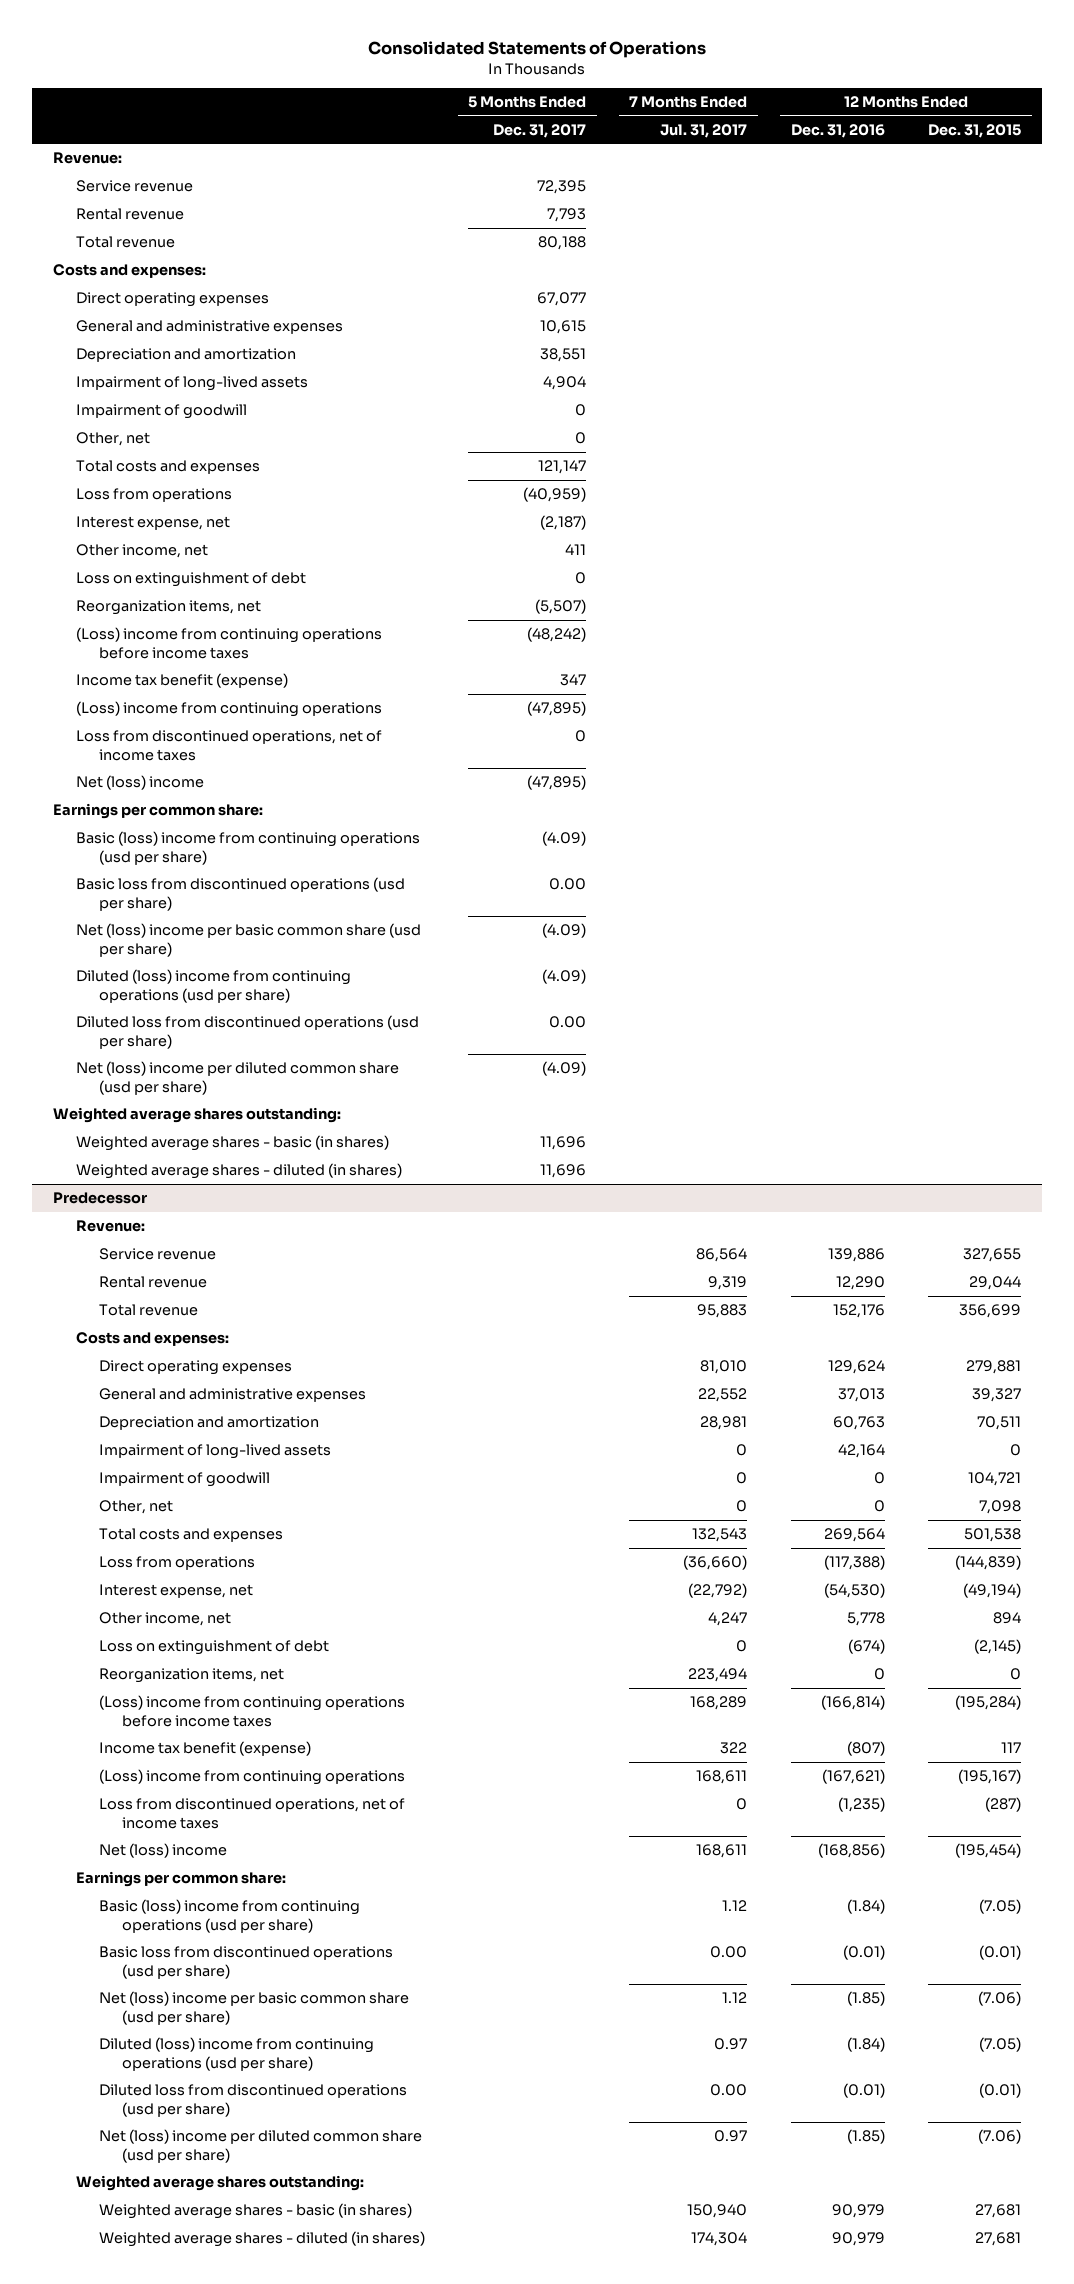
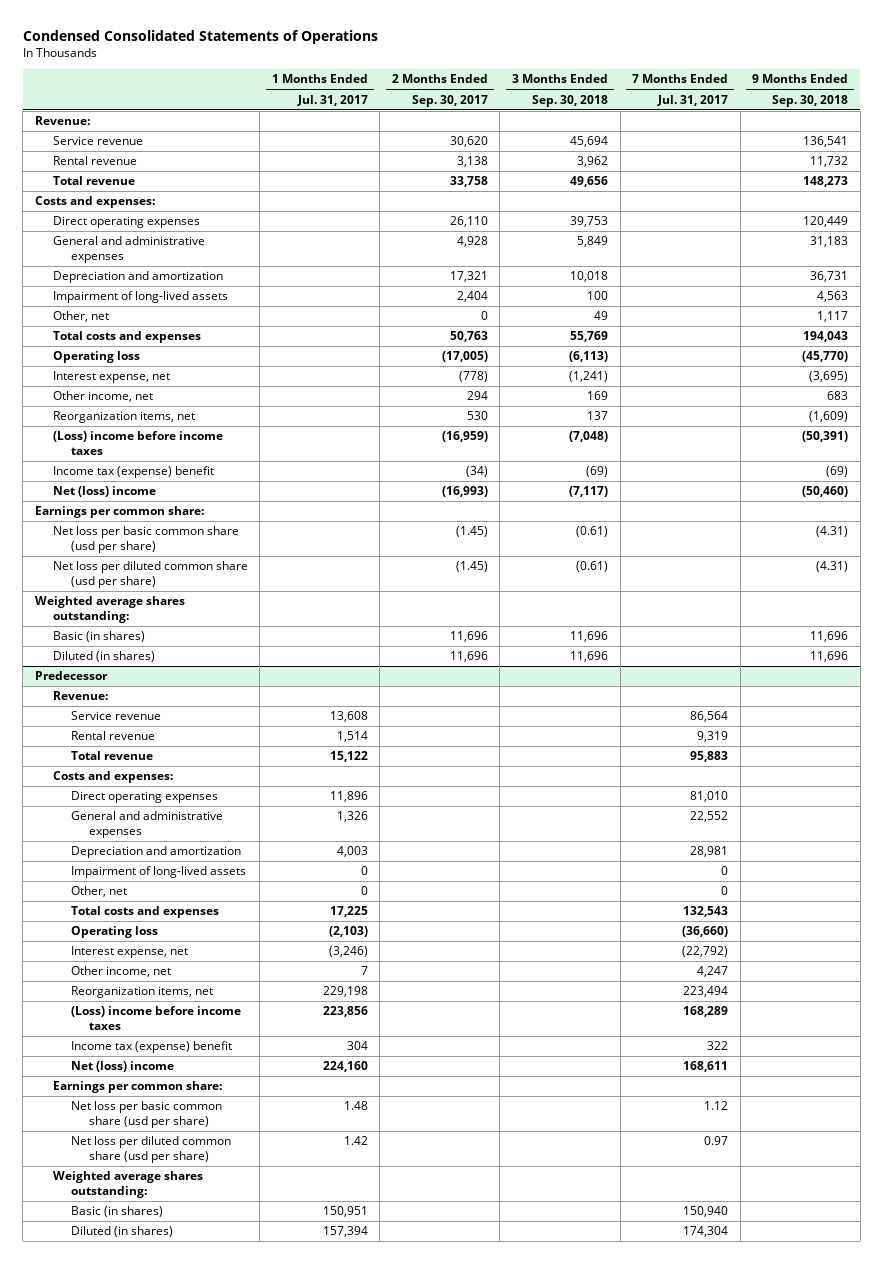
- Consolidated Statements of Operations
+ Condensed Consolidated Statements of Operations
- | 5 Months Ended Dec. 31, 2017 | 7 Months Ended Jul. 31, 2017 | 12 Months Ended Dec. 31, 2016 | 12 Months Ended Dec. 31, 2015
+ | 1 Months Ended Jul. 31, 2017 | 2 Months Ended Sep. 30, 2017 | 3 Months Ended Sep. 30, 2018 | 7 Months Ended Jul. 31, 2017 | 9 Months Ended Sep. 30, 2018
- Impairment of goodwill | 0 | | |
- Loss from operations | (40,959) | | |
+ Operating loss | | (17,005) | (6,113) | | (45,770)
- Loss on extinguishment of debt | 0 | | |
- (Loss) income from continuing operations before income taxes | (48,242) | | |
- Income tax benefit (expense) | 347 | | |
- (Loss) income from continuing operations | (47,895) | | |
- Loss from discontinued operations, net of income taxes | 0 | | |
+ (Loss) income before income taxes | | (16,959) | (7,048) | | (50,391)
+ Income tax (expense) benefit | | (34) | (69) | | (69)
- Basic (loss) income from continuing operations (usd per share) | (4.09) | | |
- Basic loss from discontinued operations (usd per share) | 0.00 | | |
- Net (loss) income per basic common share (usd per share) | (4.09) | | |
- Diluted (loss) income from continuing operations (usd per share) | (4.09) | | |
- Diluted loss from discontinued operations (usd per share) | 0.00 | | |
- Net (loss) income per diluted common share (usd per share) | (4.09) | | |
+ Net loss per basic common share (usd per share) | | (1.45) | (0.61) | | (4.31)
+ Net loss per diluted common share (usd per share) | | (1.45) | (0.61) | | (4.31)
- Weighted average shares - basic (in shares) | 11,696 | | |
- Weighted average shares - diluted (in shares) | 11,696 | | |
+ Basic (in shares) | | 11,696 | 11,696 | | 11,696
+ Diluted (in shares) | | 11,696 | 11,696 | | 11,696
@ Predecessor
- Impairment of goodwill | | 0 | 0 | 104,721
- Loss from operations | | (36,660) | (117,388) | (144,839)
+ Operating loss | (2,103) | | | (36,660) |
- Loss on extinguishment of debt | | 0 | (674) | (2,145)
- (Loss) income from continuing operations before income taxes | | 168,289 | (166,814) | (195,284)
- Income tax benefit (expense) | | 322 | (807) | 117
- (Loss) income from continuing operations | | 168,611 | (167,621) | (195,167)
- Loss from discontinued operations, net of income taxes | | 0 | (1,235) | (287)
+ (Loss) income before income taxes | 223,856 | | | 168,289 |
+ Income tax (expense) benefit | 304 | | | 322 |
- Basic (loss) income from continuing operations (usd per share) | | 1.12 | (1.84) | (7.05)
- Basic loss from discontinued operations (usd per share) | | 0.00 | (0.01) | (0.01)
- Net (loss) income per basic common share (usd per share) | | 1.12 | (1.85) | (7.06)
- Diluted (loss) income from continuing operations (usd per share) | | 0.97 | (1.84) | (7.05)
- Diluted loss from discontinued operations (usd per share) | | 0.00 | (0.01) | (0.01)
- Net (loss) income per diluted common share (usd per share) | | 0.97 | (1.85) | (7.06)
+ Net loss per basic common share (usd per share) | 1.48 | | | 1.12 |
+ Net loss per diluted common share (usd per share) | 1.42 | | | 0.97 |
- Weighted average shares - basic (in shares) | | 150,940 | 90,979 | 27,681
- Weighted average shares - diluted (in shares) | | 174,304 | 90,979 | 27,681
+ Basic (in shares) | 150,951 | | | 150,940 |
+ Diluted (in shares) | 157,394 | | | 174,304 |

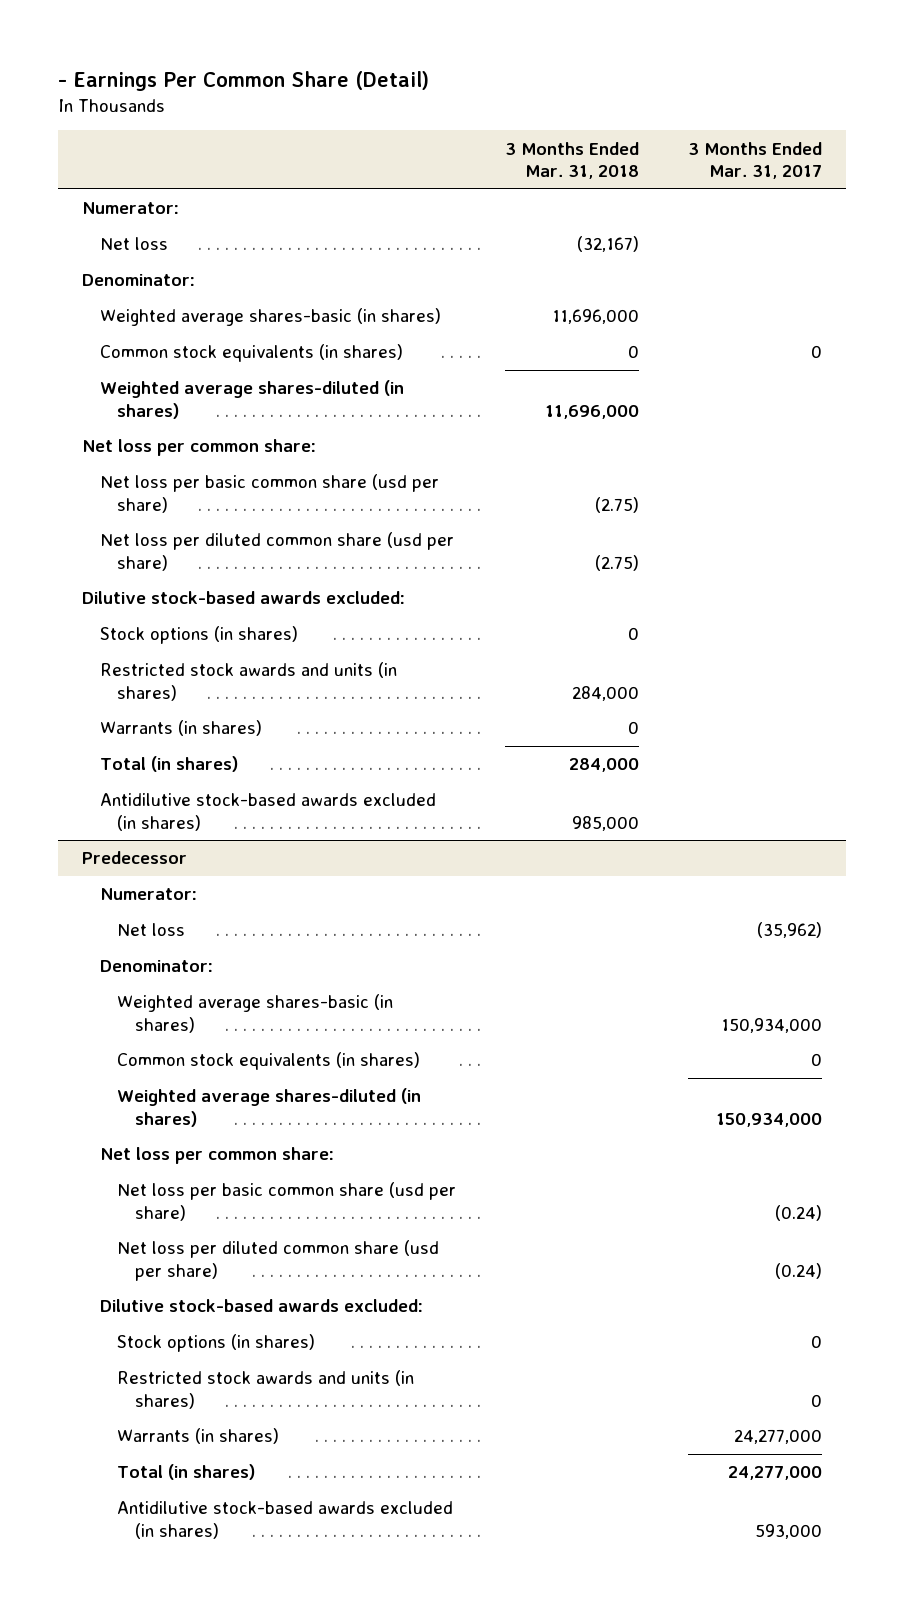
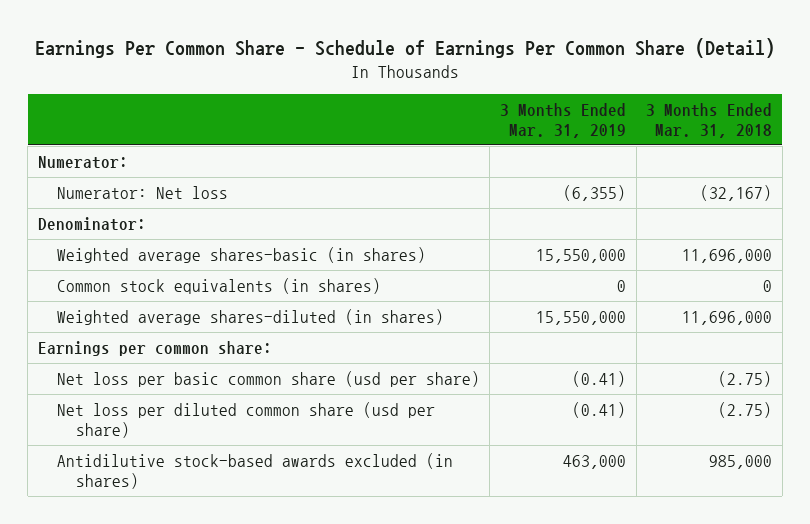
- - Earnings Per Common Share (Detail)
+ Earnings Per Common Share - Schedule of Earnings Per Common Share (Detail)
- | 3 Months Ended Mar. 31, 2018 | 3 Months Ended Mar. 31, 2017
+ | 3 Months Ended Mar. 31, 2019 | 3 Months Ended Mar. 31, 2018
- Net loss | (32,167) |
+ Numerator: Net loss | (6,355) | (32,167)
- Net loss per common share:
+ Earnings per common share:
- Dilutive stock-based awards excluded:
- Stock options (in shares) | 0 |
- Restricted stock awards and units (in shares) | 284,000 |
- Warrants (in shares) | 0 |
- Total (in shares) | 284,000 |
- Predecessor
- Numerator:
- Net loss | | (35,962)
- Denominator:
- Weighted average shares-basic (in shares) | | 150,934,000
- Common stock equivalents (in shares) | | 0
- Weighted average shares-diluted (in shares) | | 150,934,000
- Net loss per common share:
- Net loss per basic common share (usd per share) | | (0.24)
- Net loss per diluted common share (usd per share) | | (0.24)
- Dilutive stock-based awards excluded:
- Stock options (in shares) | | 0
- Restricted stock awards and units (in shares) | | 0
- Warrants (in shares) | | 24,277,000
- Total (in shares) | | 24,277,000
- Antidilutive stock-based awards excluded (in shares) | | 593,000

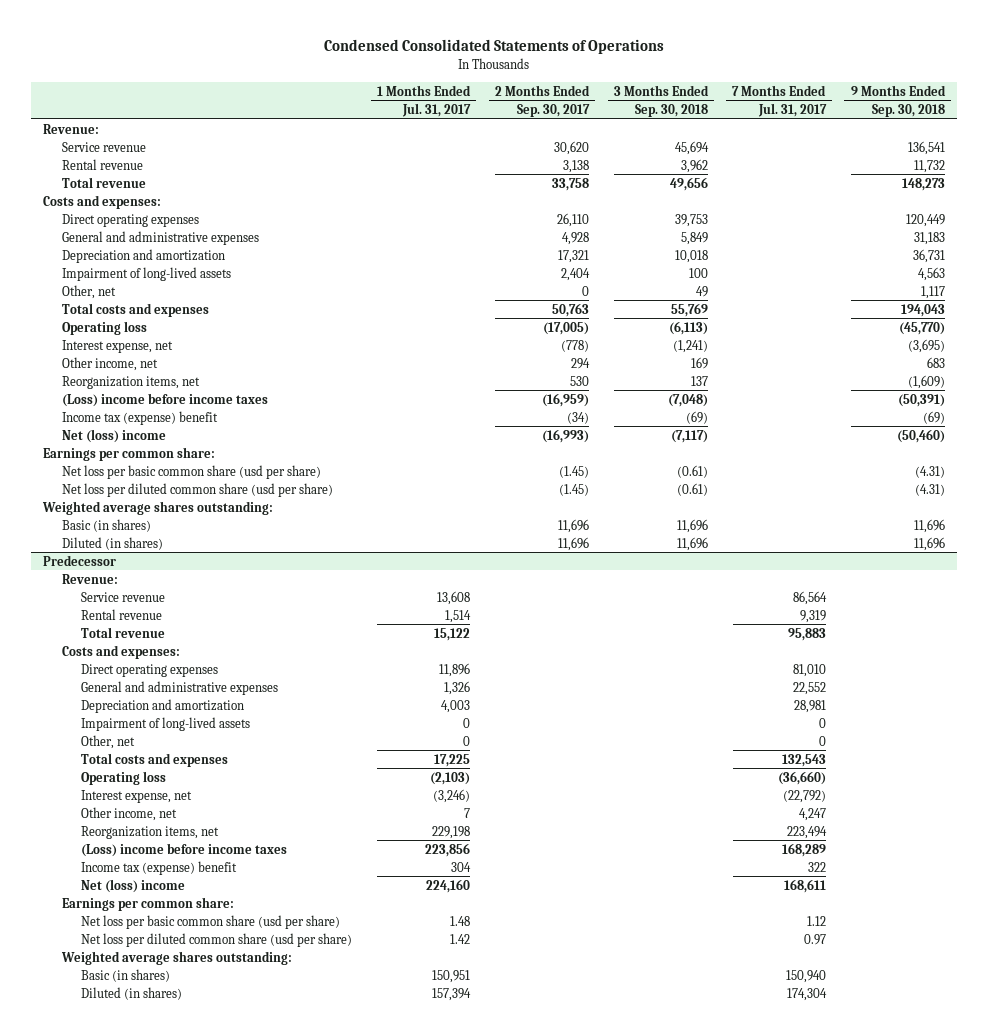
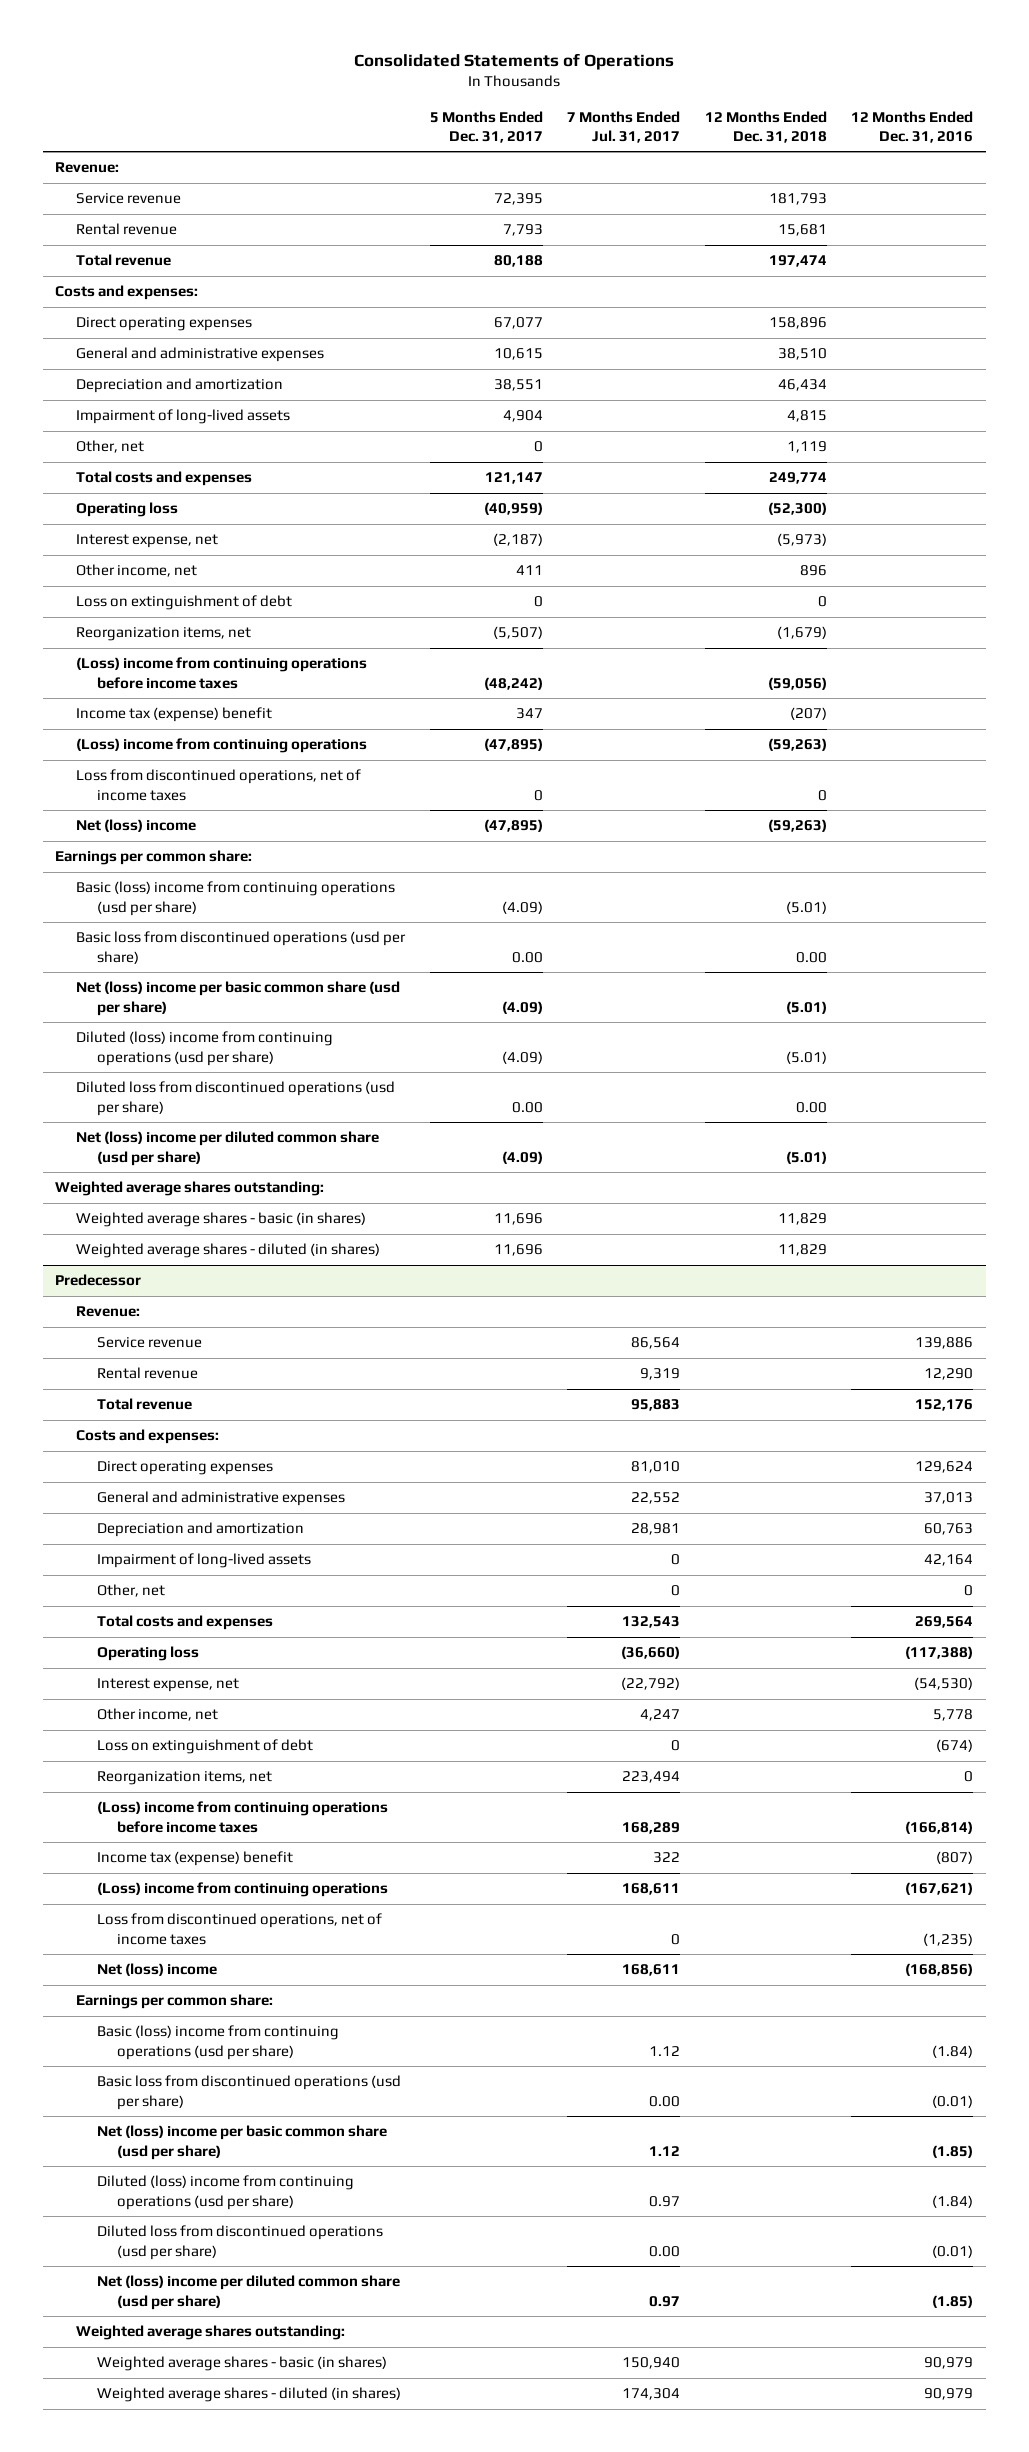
- Condensed Consolidated Statements of Operations
+ Consolidated Statements of Operations
- | 1 Months Ended Jul. 31, 2017 | 2 Months Ended Sep. 30, 2017 | 3 Months Ended Sep. 30, 2018 | 7 Months Ended Jul. 31, 2017 | 9 Months Ended Sep. 30, 2018
+ | 5 Months Ended Dec. 31, 2017 | 7 Months Ended Jul. 31, 2017 | 12 Months Ended Dec. 31, 2018 | 12 Months Ended Dec. 31, 2016
+ Loss on extinguishment of debt | 0 | | 0 |
- (Loss) income before income taxes | | (16,959) | (7,048) | | (50,391)
+ (Loss) income from continuing operations before income taxes | (48,242) | | (59,056) |
+ (Loss) income from continuing operations | (47,895) | | (59,263) |
+ Loss from discontinued operations, net of income taxes | 0 | | 0 |
- Net loss per basic common share (usd per share) | | (1.45) | (0.61) | | (4.31)
- Net loss per diluted common share (usd per share) | | (1.45) | (0.61) | | (4.31)
+ Basic (loss) income from continuing operations (usd per share) | (4.09) | | (5.01) |
+ Basic loss from discontinued operations (usd per share) | 0.00 | | 0.00 |
+ Net (loss) income per basic common share (usd per share) | (4.09) | | (5.01) |
+ Diluted (loss) income from continuing operations (usd per share) | (4.09) | | (5.01) |
+ Diluted loss from discontinued operations (usd per share) | 0.00 | | 0.00 |
+ Net (loss) income per diluted common share (usd per share) | (4.09) | | (5.01) |
- Basic (in shares) | | 11,696 | 11,696 | | 11,696
- Diluted (in shares) | | 11,696 | 11,696 | | 11,696
+ Weighted average shares - basic (in shares) | 11,696 | | 11,829 |
+ Weighted average shares - diluted (in shares) | 11,696 | | 11,829 |
@ Predecessor
+ Loss on extinguishment of debt | | 0 | | (674)
- (Loss) income before income taxes | 223,856 | | | 168,289 |
+ (Loss) income from continuing operations before income taxes | | 168,289 | | (166,814)
+ (Loss) income from continuing operations | | 168,611 | | (167,621)
+ Loss from discontinued operations, net of income taxes | | 0 | | (1,235)
- Net loss per basic common share (usd per share) | 1.48 | | | 1.12 |
- Net loss per diluted common share (usd per share) | 1.42 | | | 0.97 |
+ Basic (loss) income from continuing operations (usd per share) | | 1.12 | | (1.84)
+ Basic loss from discontinued operations (usd per share) | | 0.00 | | (0.01)
+ Net (loss) income per basic common share (usd per share) | | 1.12 | | (1.85)
+ Diluted (loss) income from continuing operations (usd per share) | | 0.97 | | (1.84)
+ Diluted loss from discontinued operations (usd per share) | | 0.00 | | (0.01)
+ Net (loss) income per diluted common share (usd per share) | | 0.97 | | (1.85)
- Basic (in shares) | 150,951 | | | 150,940 |
- Diluted (in shares) | 157,394 | | | 174,304 |
+ Weighted average shares - basic (in shares) | | 150,940 | | 90,979
+ Weighted average shares - diluted (in shares) | | 174,304 | | 90,979

